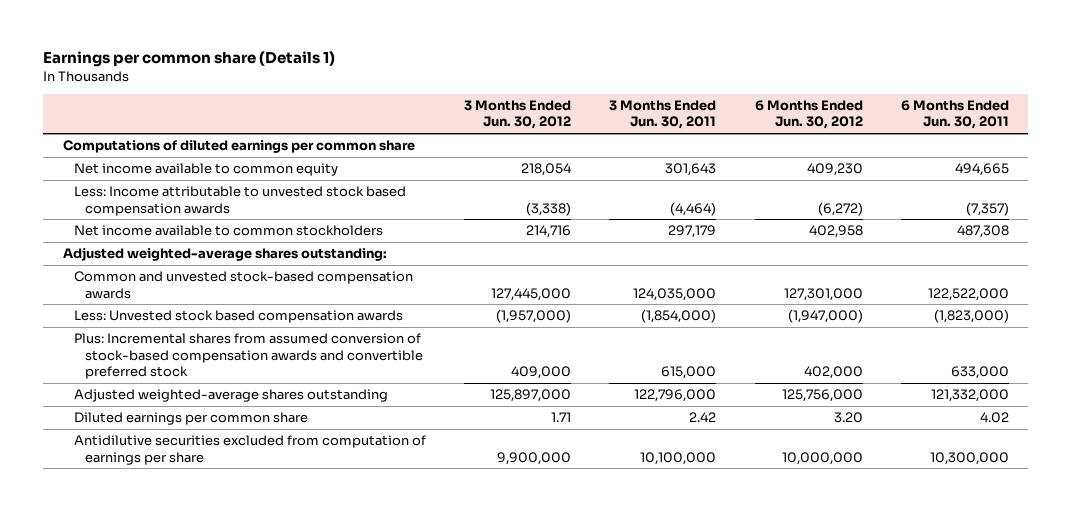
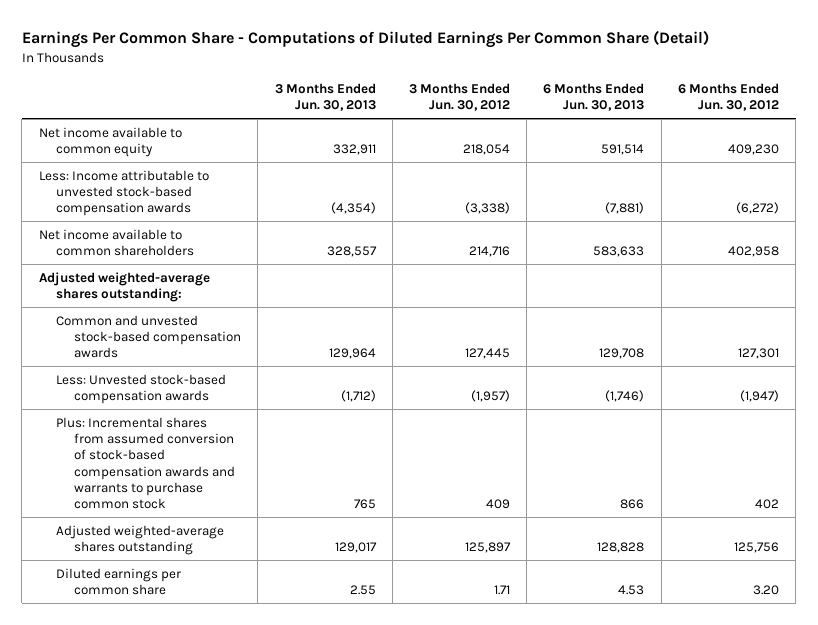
- Earnings per common share (Details 1)
+ Earnings Per Common Share - Computations of Diluted Earnings Per Common Share (Detail)
- | 3 Months Ended Jun. 30, 2012 | 3 Months Ended Jun. 30, 2011 | 6 Months Ended Jun. 30, 2012 | 6 Months Ended Jun. 30, 2011
+ | 3 Months Ended Jun. 30, 2013 | 3 Months Ended Jun. 30, 2012 | 6 Months Ended Jun. 30, 2013 | 6 Months Ended Jun. 30, 2012
- Computations of diluted earnings per common share
- Less: Income attributable to unvested stock based compensation awards | (3,338) | (4,464) | (6,272) | (7,357)
- Net income available to common stockholders | 214,716 | 297,179 | 402,958 | 487,308
+ Less: Income attributable to unvested stock-based compensation awards | (4,354) | (3,338) | (7,881) | (6,272)
+ Net income available to common shareholders | 328,557 | 214,716 | 583,633 | 402,958
- Common and unvested stock-based compensation awards | 127,445,000 | 124,035,000 | 127,301,000 | 122,522,000
- Less: Unvested stock based compensation awards | (1,957,000) | (1,854,000) | (1,947,000) | (1,823,000)
- Plus: Incremental shares from assumed conversion of stock-based compensation awards and convertible preferred stock | 409,000 | 615,000 | 402,000 | 633,000
- Adjusted weighted-average shares outstanding | 125,897,000 | 122,796,000 | 125,756,000 | 121,332,000
+ Common and unvested stock-based compensation awards | 129,964 | 127,445 | 129,708 | 127,301
+ Less: Unvested stock-based compensation awards | (1,712) | (1,957) | (1,746) | (1,947)
+ Plus: Incremental shares from assumed conversion of stock-based compensation awards and warrants to purchase common stock | 765 | 409 | 866 | 402
+ Adjusted weighted-average shares outstanding | 129,017 | 125,897 | 128,828 | 125,756
- Antidilutive securities excluded from computation of earnings per share | 9,900,000 | 10,100,000 | 10,000,000 | 10,300,000

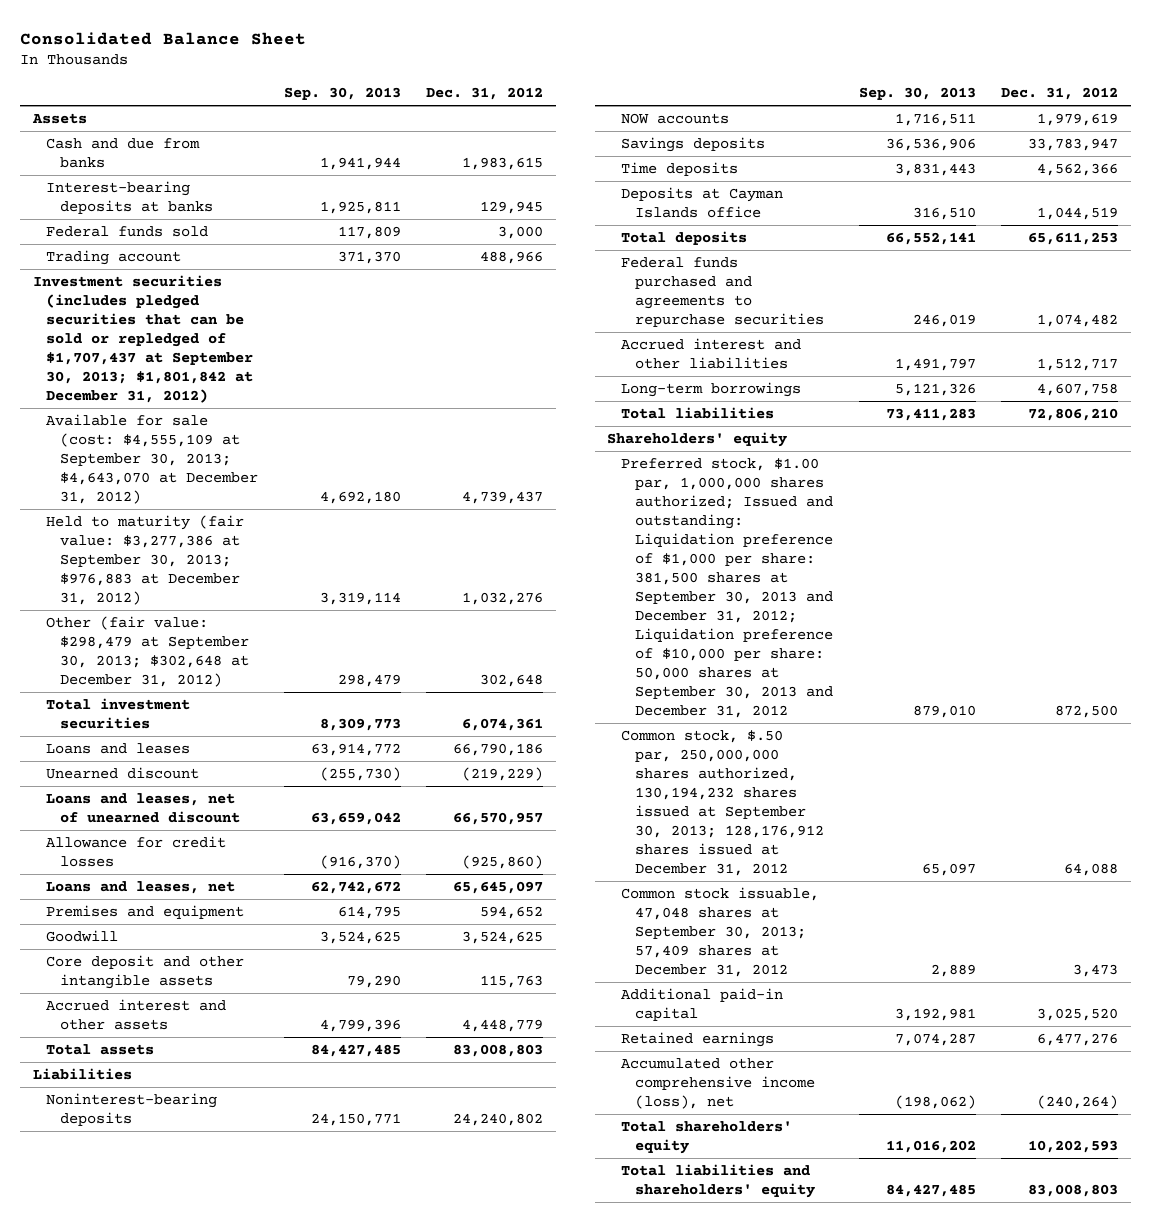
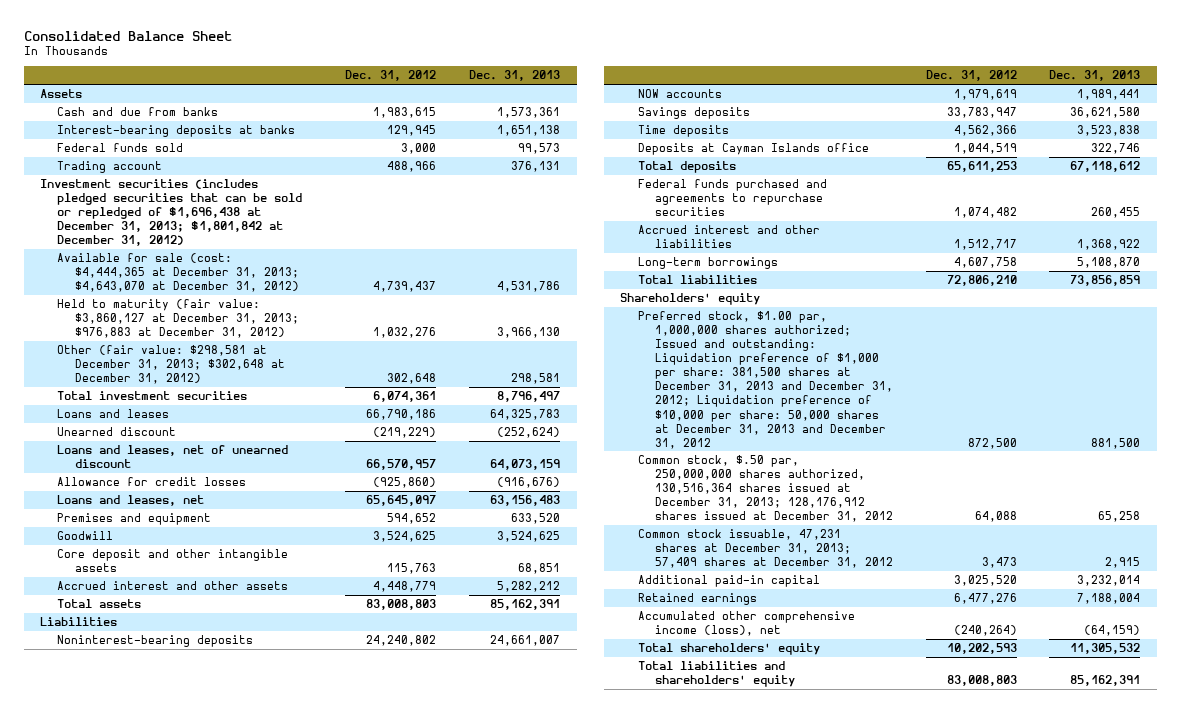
- | Sep. 30, 2013 | Dec. 31, 2012
+ | Dec. 31, 2012 | Dec. 31, 2013
- Investment securities (includes pledged securities that can be sold or repledged of $1,707,437 at September 30, 2013; $1,801,842 at December 31, 2012)
- Available for sale (cost: $4,555,109 at September 30, 2013; $4,643,070 at December 31, 2012) | 4,692,180 | 4,739,437
- Held to maturity (fair value: $3,277,386 at September 30, 2013; $976,883 at December 31, 2012) | 3,319,114 | 1,032,276
- Other (fair value: $298,479 at September 30, 2013; $302,648 at December 31, 2012) | 298,479 | 302,648
+ Investment securities (includes pledged securities that can be sold or repledged of $1,696,438 at December 31, 2013; $1,801,842 at December 31, 2012)
+ Available for sale (cost: $4,444,365 at December 31, 2013; $4,643,070 at December 31, 2012) | 4,739,437 | 4,531,786
+ Held to maturity (fair value: $3,860,127 at December 31, 2013; $976,883 at December 31, 2012) | 1,032,276 | 3,966,130
+ Other (fair value: $298,581 at December 31, 2013; $302,648 at December 31, 2012) | 302,648 | 298,581
- Preferred stock, $1.00 par, 1,000,000 shares authorized; Issued and outstanding: Liquidation preference of $1,000 per share: 381,500 shares at September 30, 2013 and December 31, 2012; Liquidation preference of $10,000 per share: 50,000 shares at September 30, 2013 and December 31, 2012 | 879,010 | 872,500
- Common stock, $.50 par, 250,000,000 shares authorized, 130,194,232 shares issued at September 30, 2013; 128,176,912 shares issued at December 31, 2012 | 65,097 | 64,088
- Common stock issuable, 47,048 shares at September 30, 2013; 57,409 shares at December 31, 2012 | 2,889 | 3,473
+ Preferred stock, $1.00 par, 1,000,000 shares authorized; Issued and outstanding: Liquidation preference of $1,000 per share: 381,500 shares at December 31, 2013 and December 31, 2012; Liquidation preference of $10,000 per share: 50,000 shares at December 31, 2013 and December 31, 2012 | 872,500 | 881,500
+ Common stock, $.50 par, 250,000,000 shares authorized, 130,516,364 shares issued at December 31, 2013; 128,176,912 shares issued at December 31, 2012 | 64,088 | 65,258
+ Common stock issuable, 47,231 shares at December 31, 2013; 57,409 shares at December 31, 2012 | 3,473 | 2,915

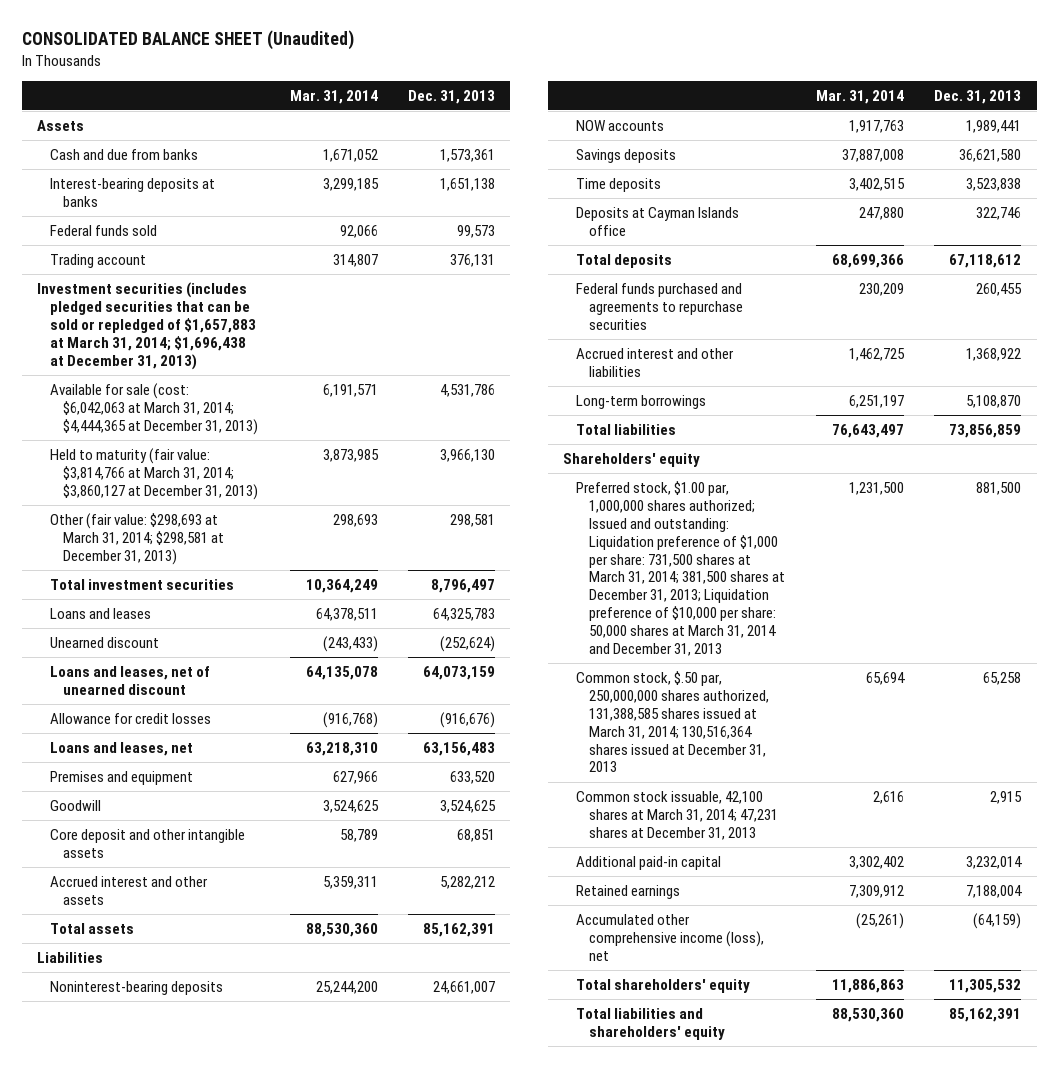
- Consolidated Balance Sheet
+ CONSOLIDATED BALANCE SHEET (Unaudited)
- | Dec. 31, 2012 | Dec. 31, 2013
+ | Mar. 31, 2014 | Dec. 31, 2013
- Investment securities (includes pledged securities that can be sold or repledged of $1,696,438 at December 31, 2013; $1,801,842 at December 31, 2012)
- Available for sale (cost: $4,444,365 at December 31, 2013; $4,643,070 at December 31, 2012) | 4,739,437 | 4,531,786
- Held to maturity (fair value: $3,860,127 at December 31, 2013; $976,883 at December 31, 2012) | 1,032,276 | 3,966,130
- Other (fair value: $298,581 at December 31, 2013; $302,648 at December 31, 2012) | 302,648 | 298,581
+ Investment securities (includes pledged securities that can be sold or repledged of $1,657,883 at March 31, 2014; $1,696,438 at December 31, 2013)
+ Available for sale (cost: $6,042,063 at March 31, 2014; $4,444,365 at December 31, 2013) | 6,191,571 | 4,531,786
+ Held to maturity (fair value: $3,814,766 at March 31, 2014; $3,860,127 at December 31, 2013) | 3,873,985 | 3,966,130
+ Other (fair value: $298,693 at March 31, 2014; $298,581 at December 31, 2013) | 298,693 | 298,581
- Preferred stock, $1.00 par, 1,000,000 shares authorized; Issued and outstanding: Liquidation preference of $1,000 per share: 381,500 shares at December 31, 2013 and December 31, 2012; Liquidation preference of $10,000 per share: 50,000 shares at December 31, 2013 and December 31, 2012 | 872,500 | 881,500
- Common stock, $.50 par, 250,000,000 shares authorized, 130,516,364 shares issued at December 31, 2013; 128,176,912 shares issued at December 31, 2012 | 64,088 | 65,258
- Common stock issuable, 47,231 shares at December 31, 2013; 57,409 shares at December 31, 2012 | 3,473 | 2,915
+ Preferred stock, $1.00 par, 1,000,000 shares authorized; Issued and outstanding: Liquidation preference of $1,000 per share: 731,500 shares at March 31, 2014; 381,500 shares at December 31, 2013; Liquidation preference of $10,000 per share: 50,000 shares at March 31, 2014 and December 31, 2013 | 1,231,500 | 881,500
+ Common stock, $.50 par, 250,000,000 shares authorized, 131,388,585 shares issued at March 31, 2014; 130,516,364 shares issued at December 31, 2013 | 65,694 | 65,258
+ Common stock issuable, 42,100 shares at March 31, 2014; 47,231 shares at December 31, 2013 | 2,616 | 2,915

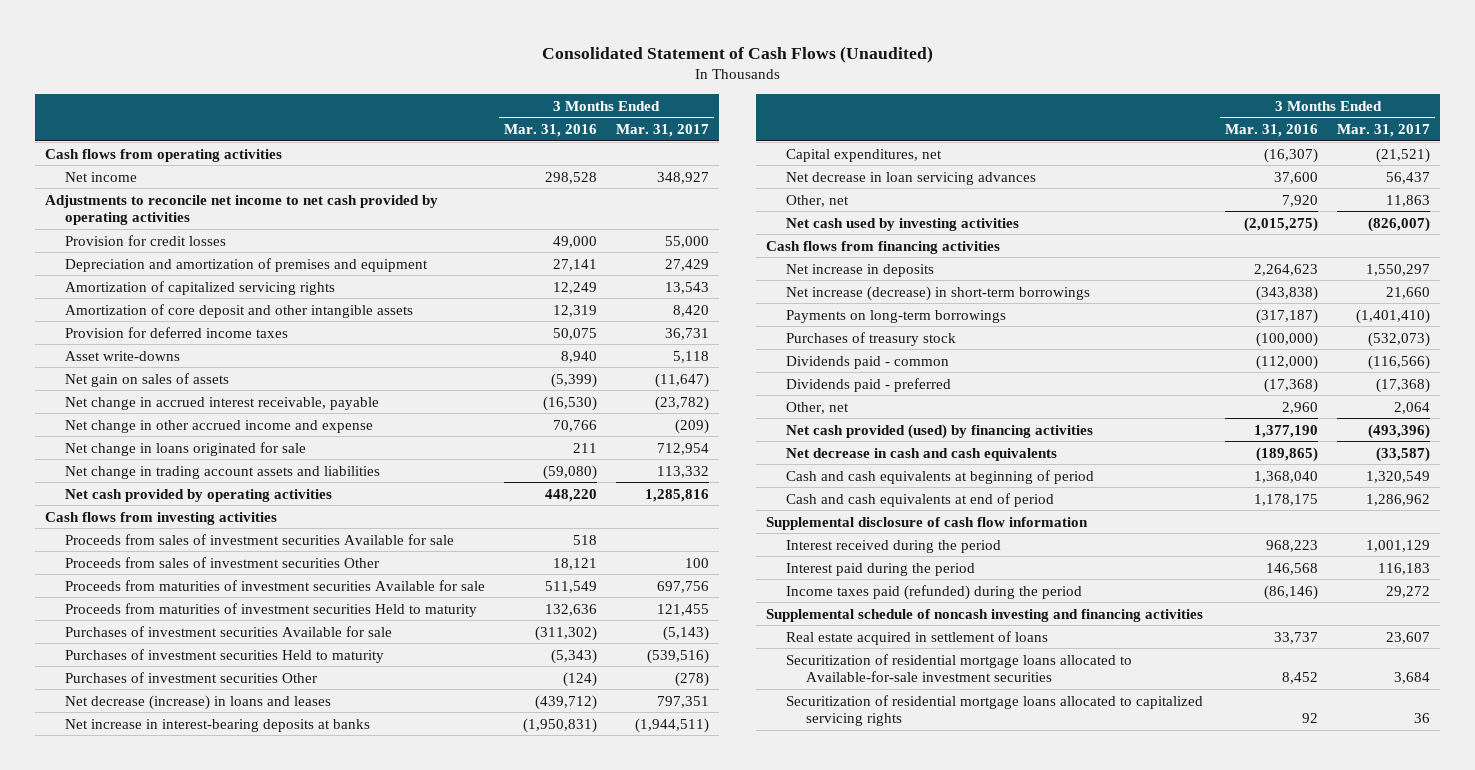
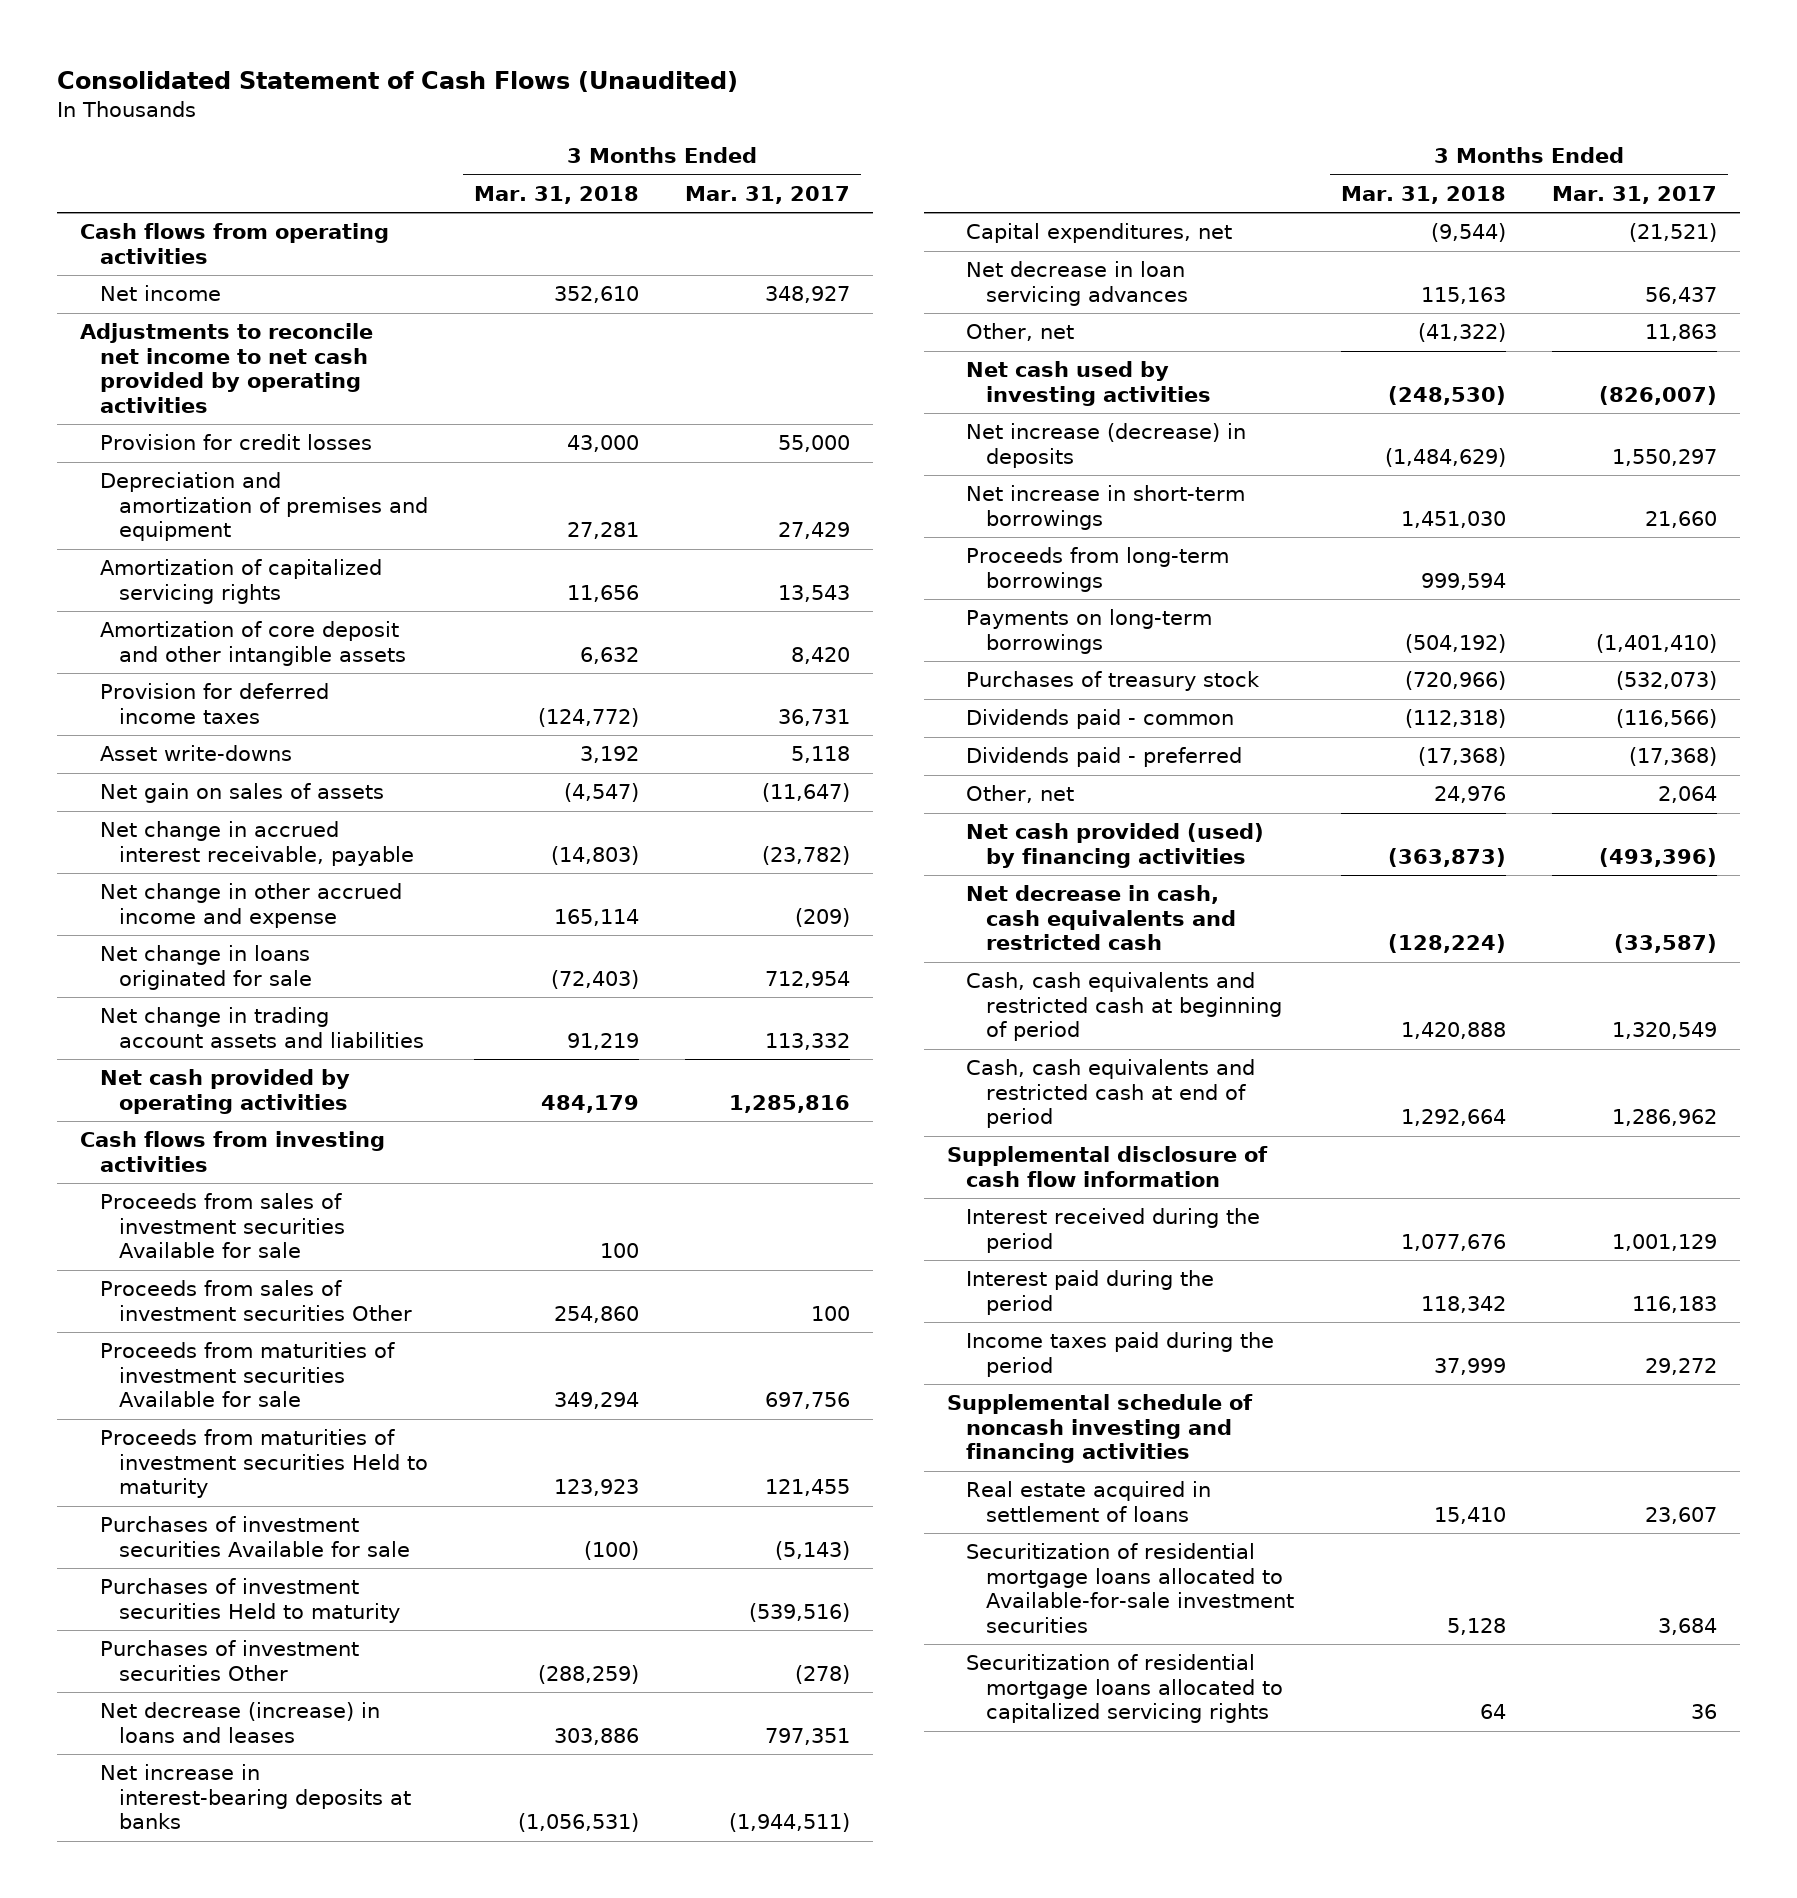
- | 3 Months Ended Mar. 31, 2016 | 3 Months Ended Mar. 31, 2017
+ | 3 Months Ended Mar. 31, 2018 | 3 Months Ended Mar. 31, 2017
- Cash flows from financing activities
- Net increase in deposits | 2,264,623 | 1,550,297
- Net increase (decrease) in short-term borrowings | (343,838) | 21,660
+ Net increase (decrease) in deposits | (1,484,629) | 1,550,297
+ Net increase in short-term borrowings | 1,451,030 | 21,660
+ Proceeds from long-term borrowings | 999,594 |
- Net decrease in cash and cash equivalents | (189,865) | (33,587)
- Cash and cash equivalents at beginning of period | 1,368,040 | 1,320,549
- Cash and cash equivalents at end of period | 1,178,175 | 1,286,962
+ Net decrease in cash, cash equivalents and restricted cash | (128,224) | (33,587)
+ Cash, cash equivalents and restricted cash at beginning of period | 1,420,888 | 1,320,549
+ Cash, cash equivalents and restricted cash at end of period | 1,292,664 | 1,286,962
- Income taxes paid (refunded) during the period | (86,146) | 29,272
+ Income taxes paid during the period | 37,999 | 29,272

